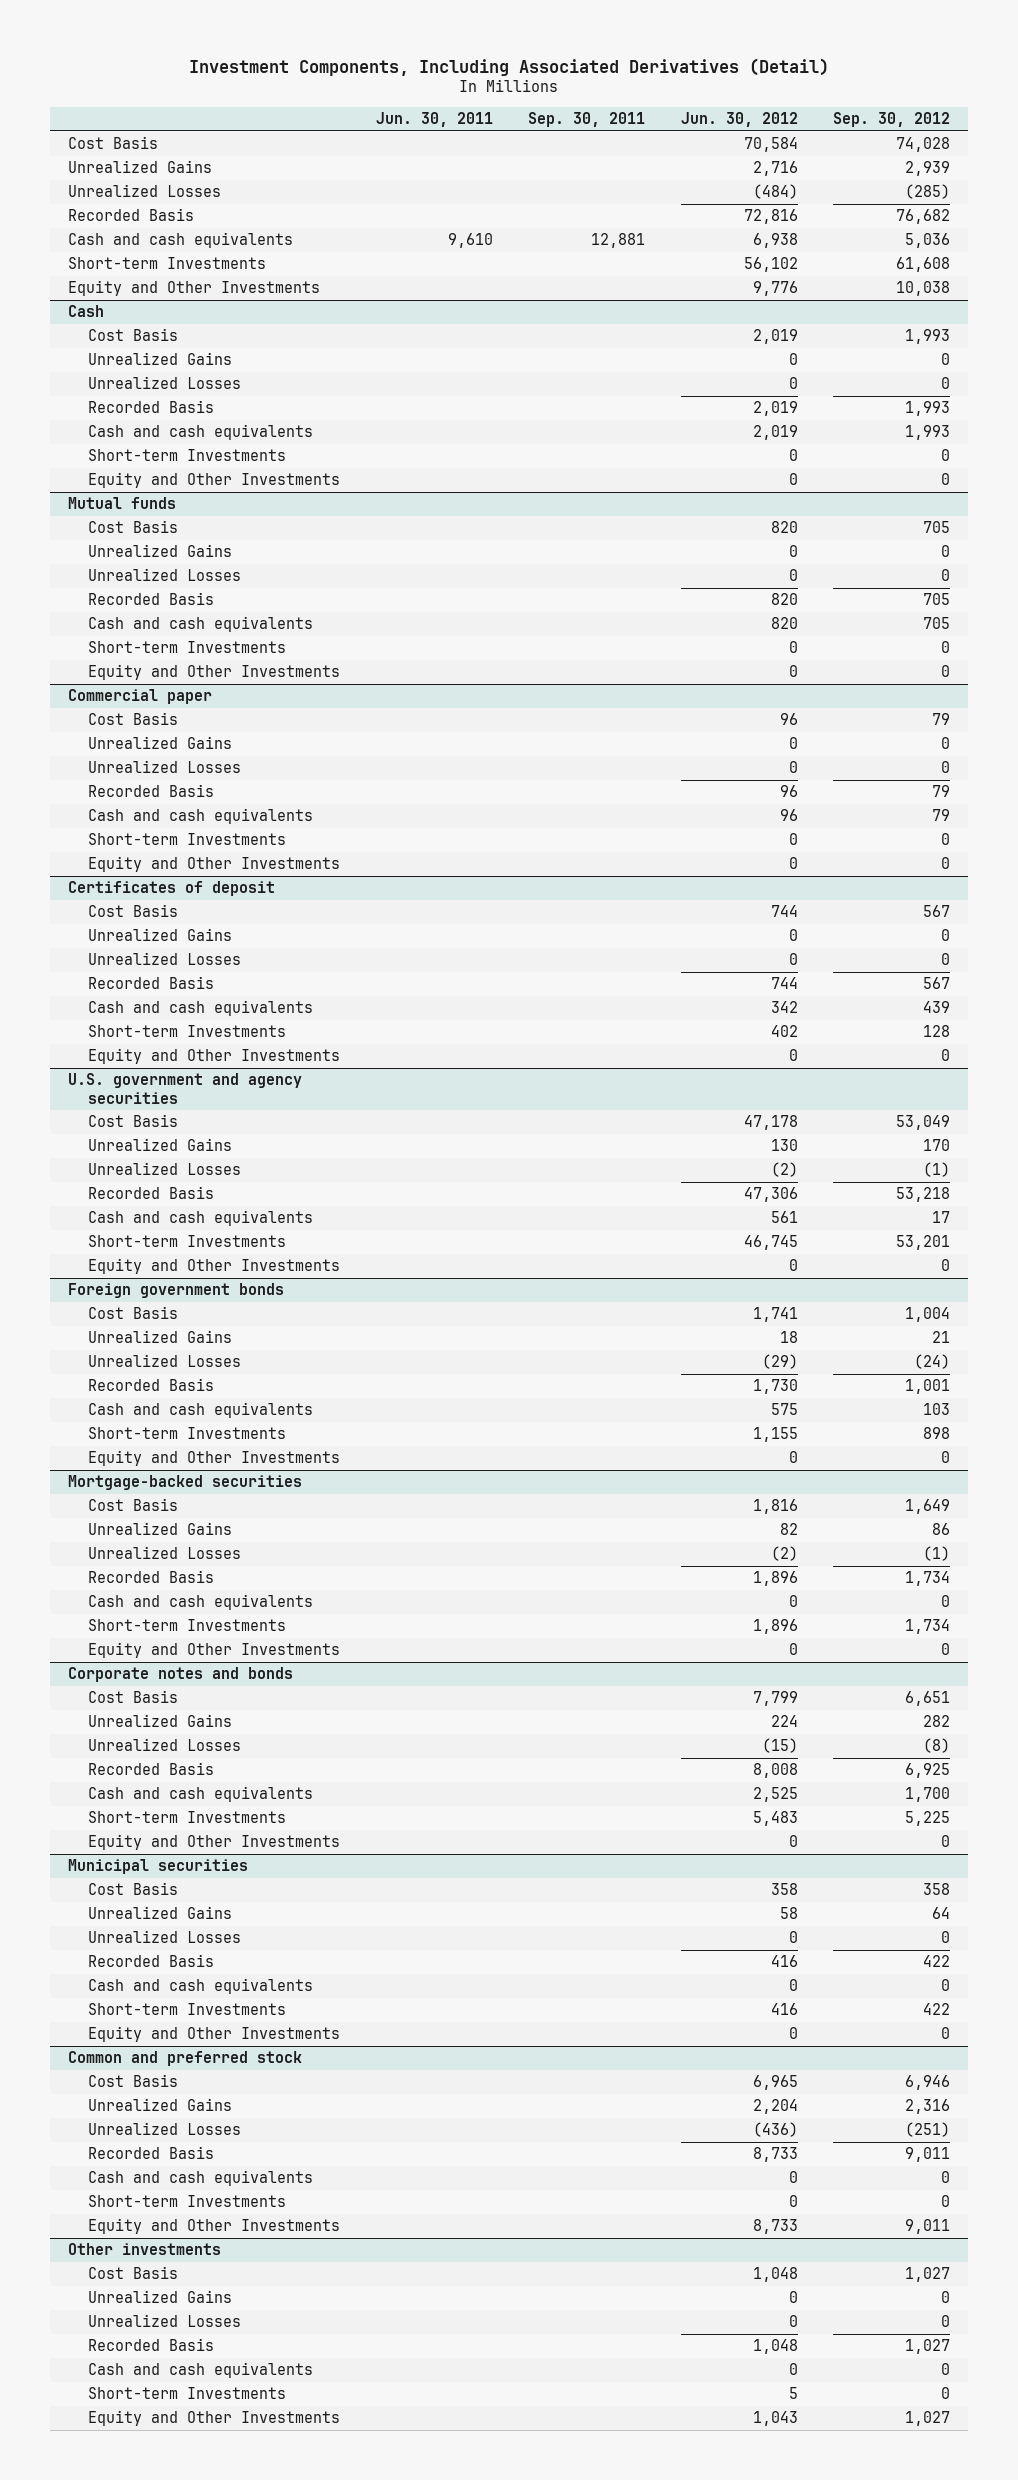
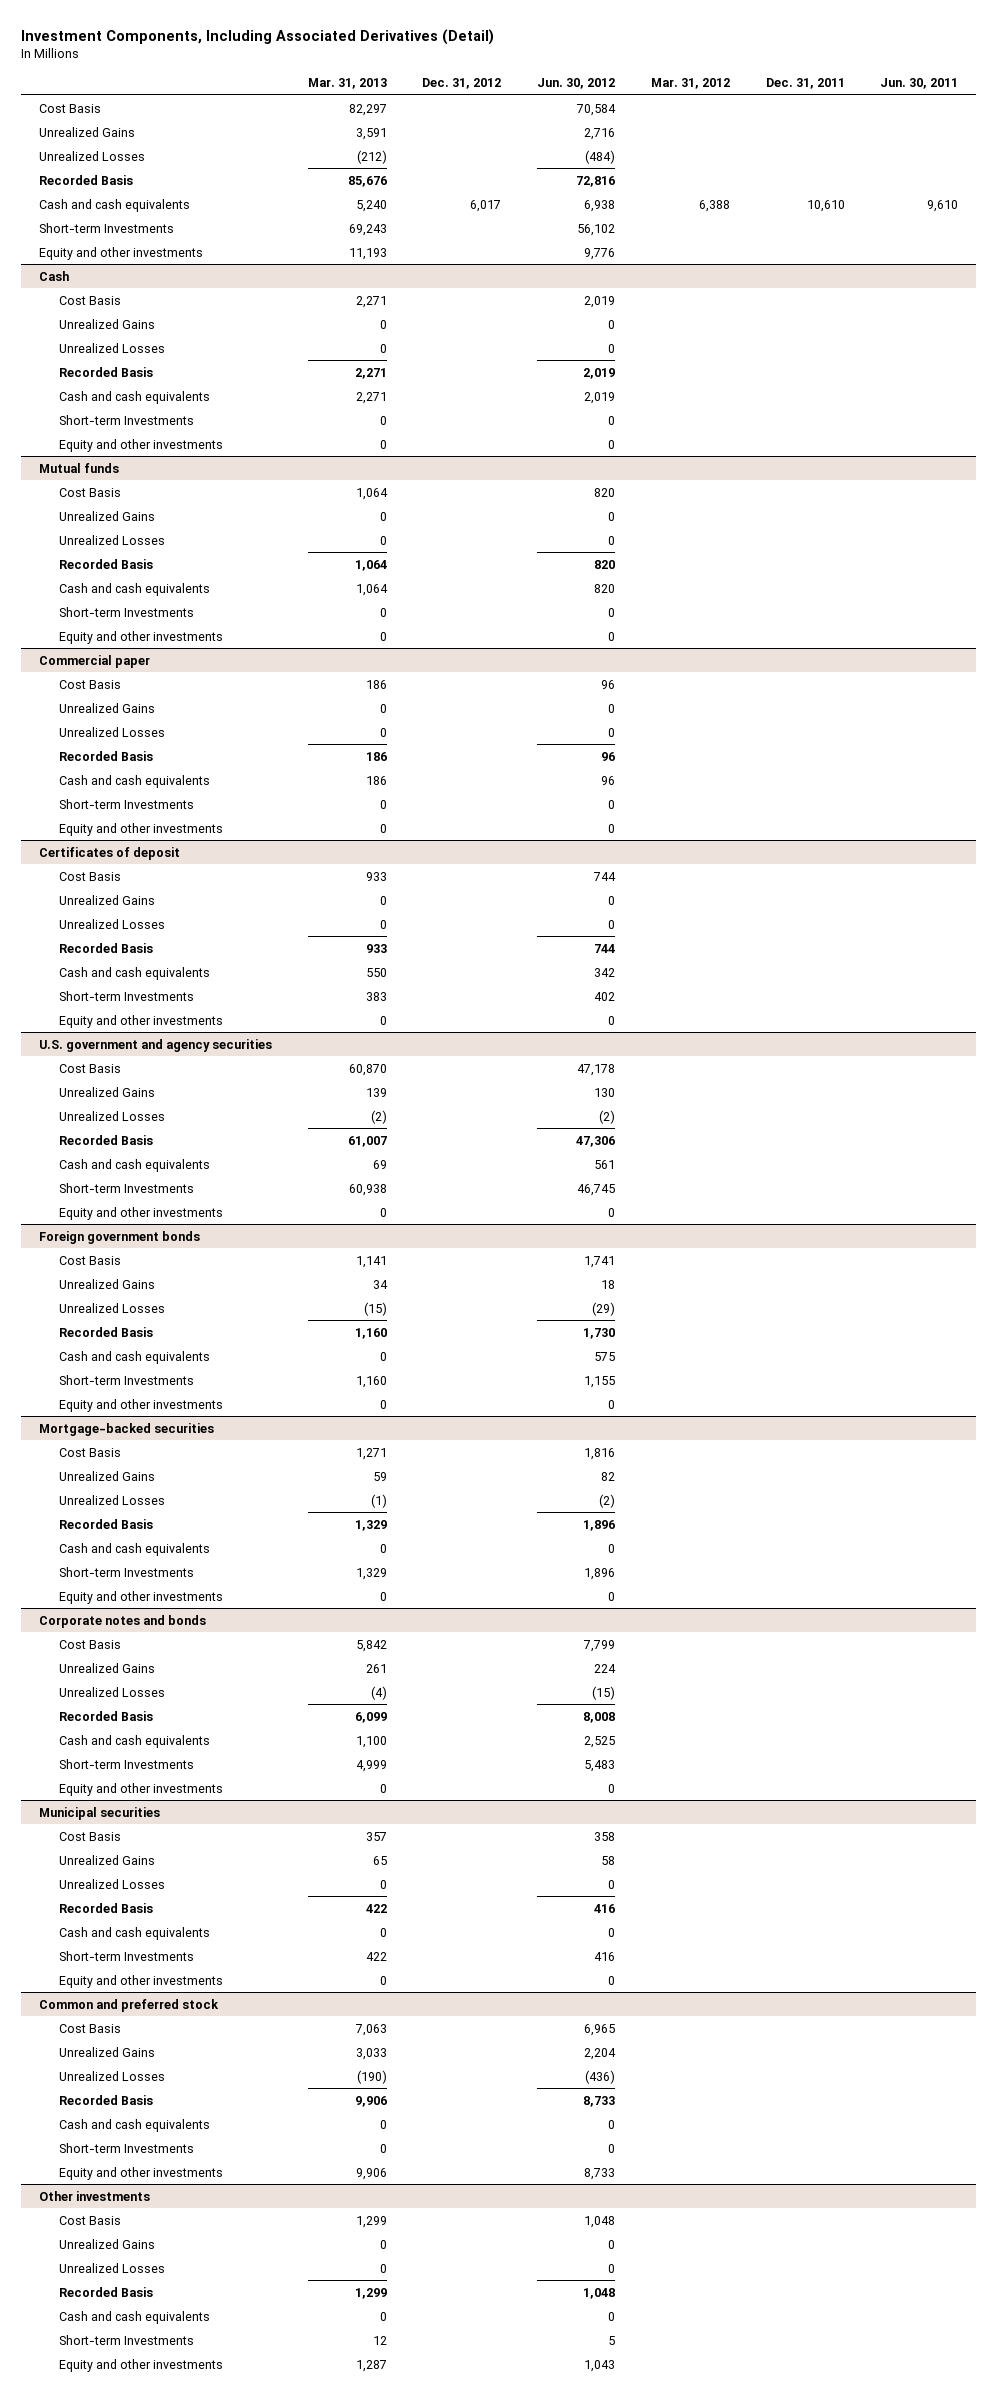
- | Jun. 30, 2011 | Sep. 30, 2011 | Jun. 30, 2012 | Sep. 30, 2012
+ | Mar. 31, 2013 | Dec. 31, 2012 | Jun. 30, 2012 | Mar. 31, 2012 | Dec. 31, 2011 | Jun. 30, 2011
- Equity and Other Investments | | | 9,776 | 10,038
+ Equity and other investments | 11,193 | | 9,776 | | |
@ Cash
- Equity and Other Investments | | | 0 | 0
+ Equity and other investments | 0 | | 0 | | |
@ Mutual funds
- Equity and Other Investments | | | 0 | 0
+ Equity and other investments | 0 | | 0 | | |
@ Commercial paper
- Equity and Other Investments | | | 0 | 0
+ Equity and other investments | 0 | | 0 | | |
@ Certificates of deposit
- Equity and Other Investments | | | 0 | 0
+ Equity and other investments | 0 | | 0 | | |
@ U.S. government and agency securities
- Equity and Other Investments | | | 0 | 0
+ Equity and other investments | 0 | | 0 | | |
@ Foreign government bonds
- Equity and Other Investments | | | 0 | 0
+ Equity and other investments | 0 | | 0 | | |
@ Mortgage-backed securities
- Equity and Other Investments | | | 0 | 0
+ Equity and other investments | 0 | | 0 | | |
@ Corporate notes and bonds
- Equity and Other Investments | | | 0 | 0
+ Equity and other investments | 0 | | 0 | | |
@ Municipal securities
- Equity and Other Investments | | | 0 | 0
+ Equity and other investments | 0 | | 0 | | |
@ Common and preferred stock
- Equity and Other Investments | | | 8,733 | 9,011
+ Equity and other investments | 9,906 | | 8,733 | | |
@ Other investments
- Equity and Other Investments | | | 1,043 | 1,027
+ Equity and other investments | 1,287 | | 1,043 | | |

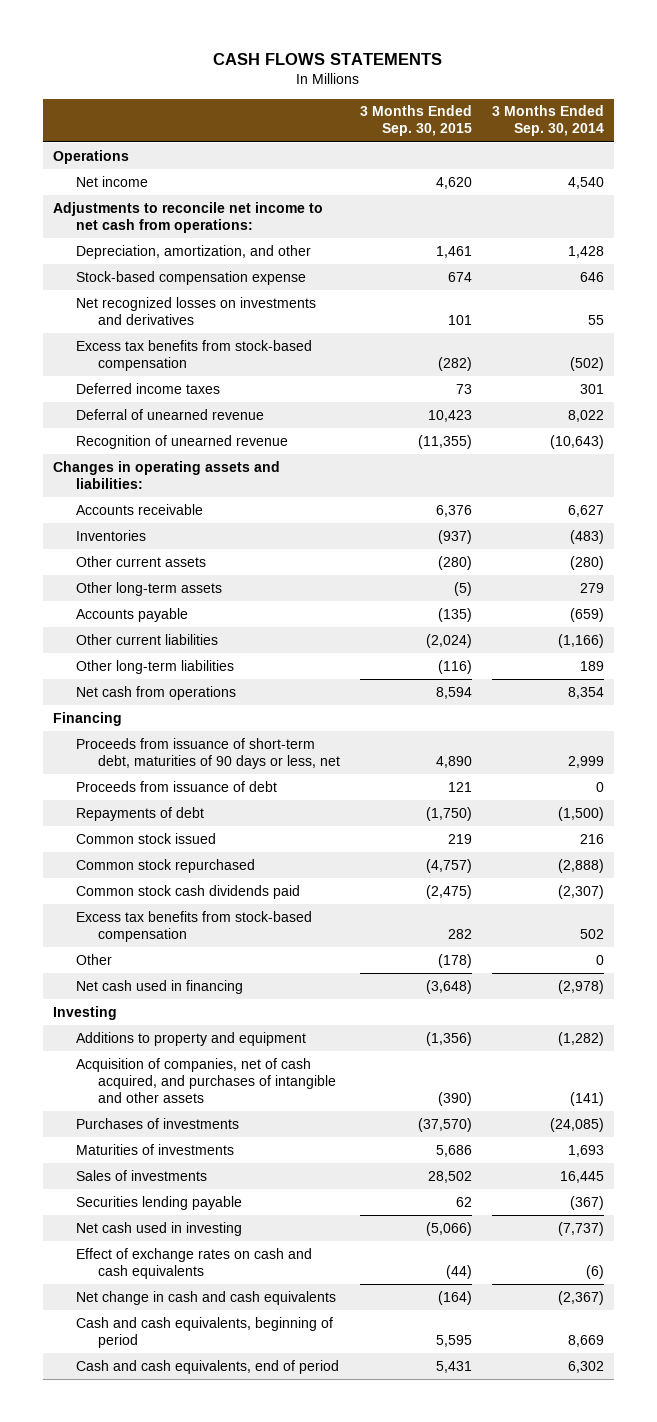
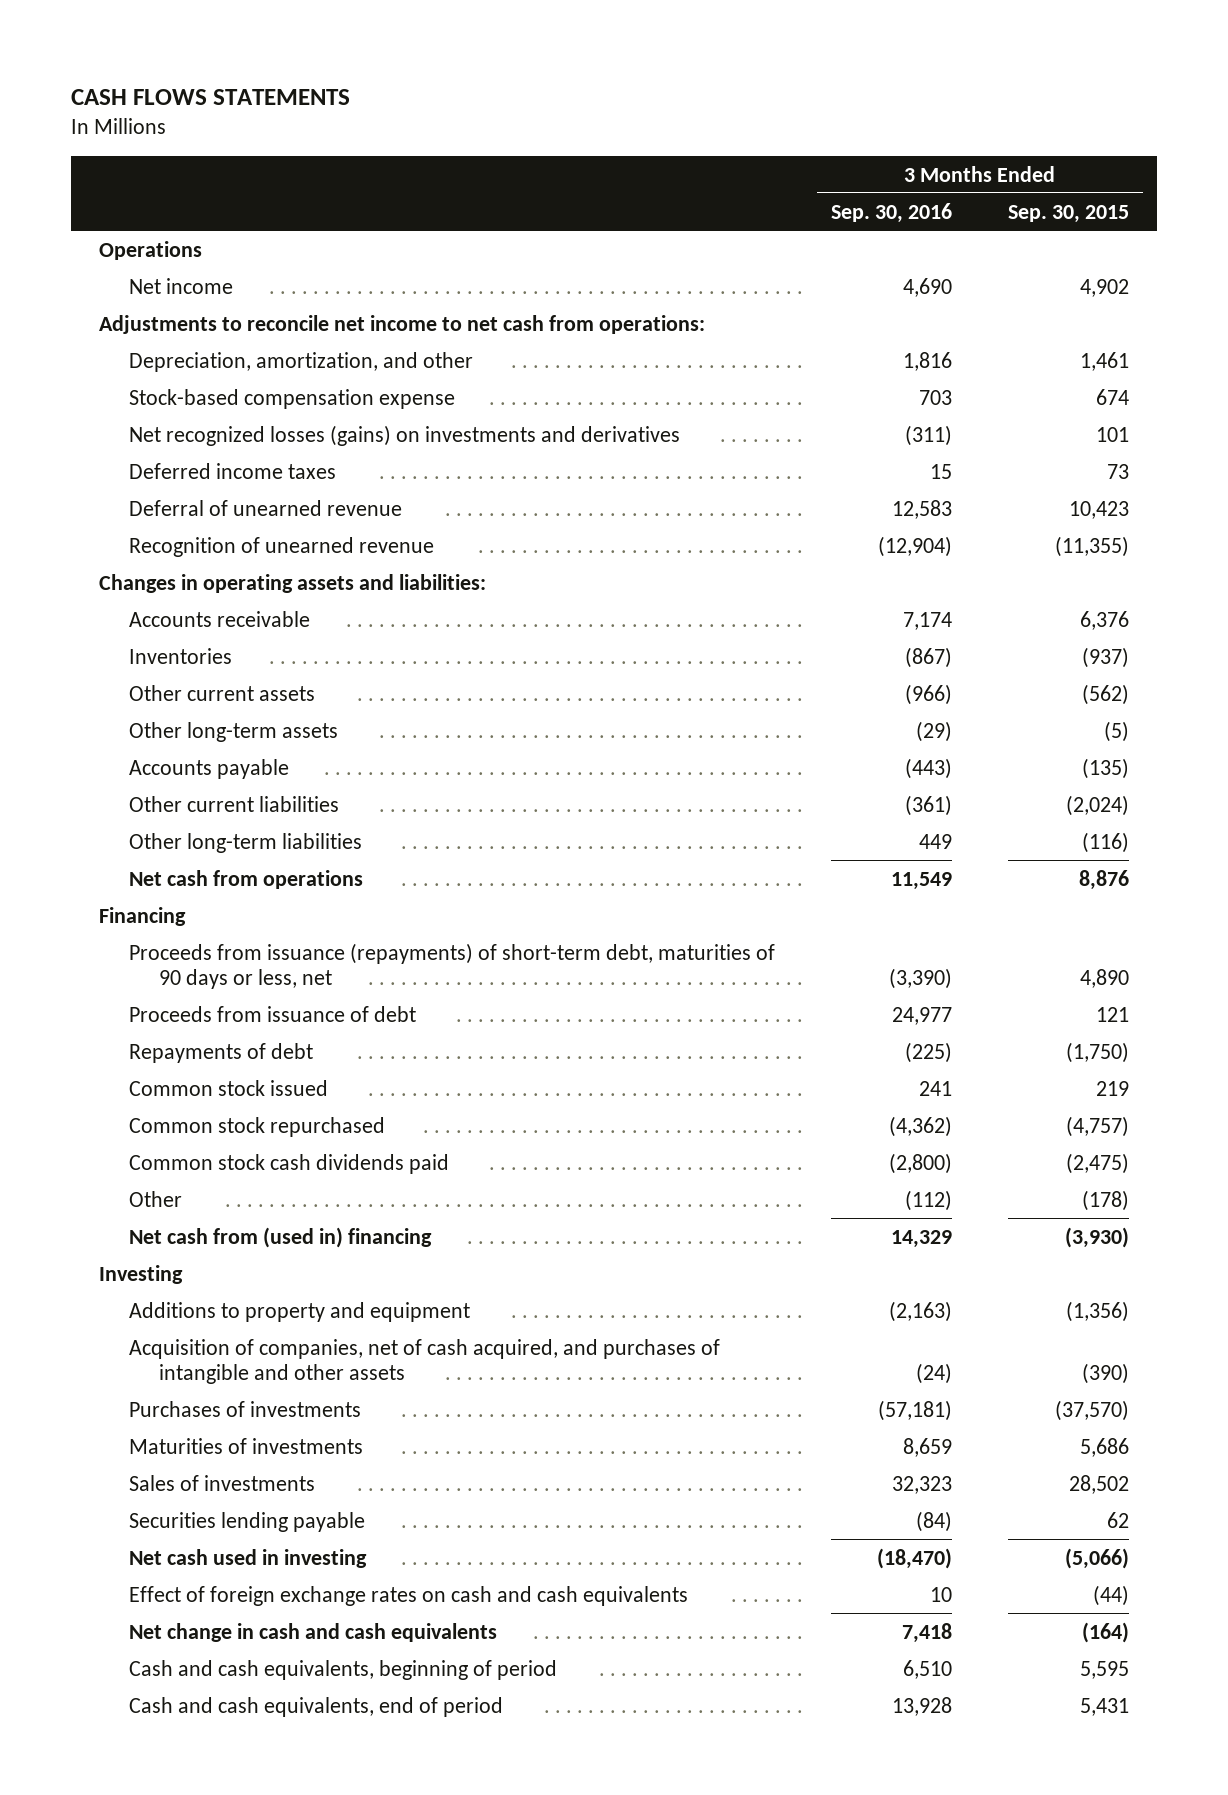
- | 3 Months Ended Sep. 30, 2015 | 3 Months Ended Sep. 30, 2014
+ | 3 Months Ended Sep. 30, 2016 | 3 Months Ended Sep. 30, 2015
- Net income | 4,620 | 4,540
+ Net income | 4,690 | 4,902
- Net recognized losses on investments and derivatives | 101 | 55
- Excess tax benefits from stock-based compensation | (282) | (502)
+ Net recognized losses (gains) on investments and derivatives | (311) | 101
- Other current assets | (280) | (280)
+ Other current assets | (966) | (562)
- Net cash from operations | 8,594 | 8,354
+ Net cash from operations | 11,549 | 8,876
- Proceeds from issuance of short-term debt, maturities of 90 days or less, net | 4,890 | 2,999
+ Proceeds from issuance (repayments) of short-term debt, maturities of 90 days or less, net | (3,390) | 4,890
- Excess tax benefits from stock-based compensation | 282 | 502
- Net cash used in financing | (3,648) | (2,978)
+ Net cash from (used in) financing | 14,329 | (3,930)
- Effect of exchange rates on cash and cash equivalents | (44) | (6)
+ Effect of foreign exchange rates on cash and cash equivalents | 10 | (44)

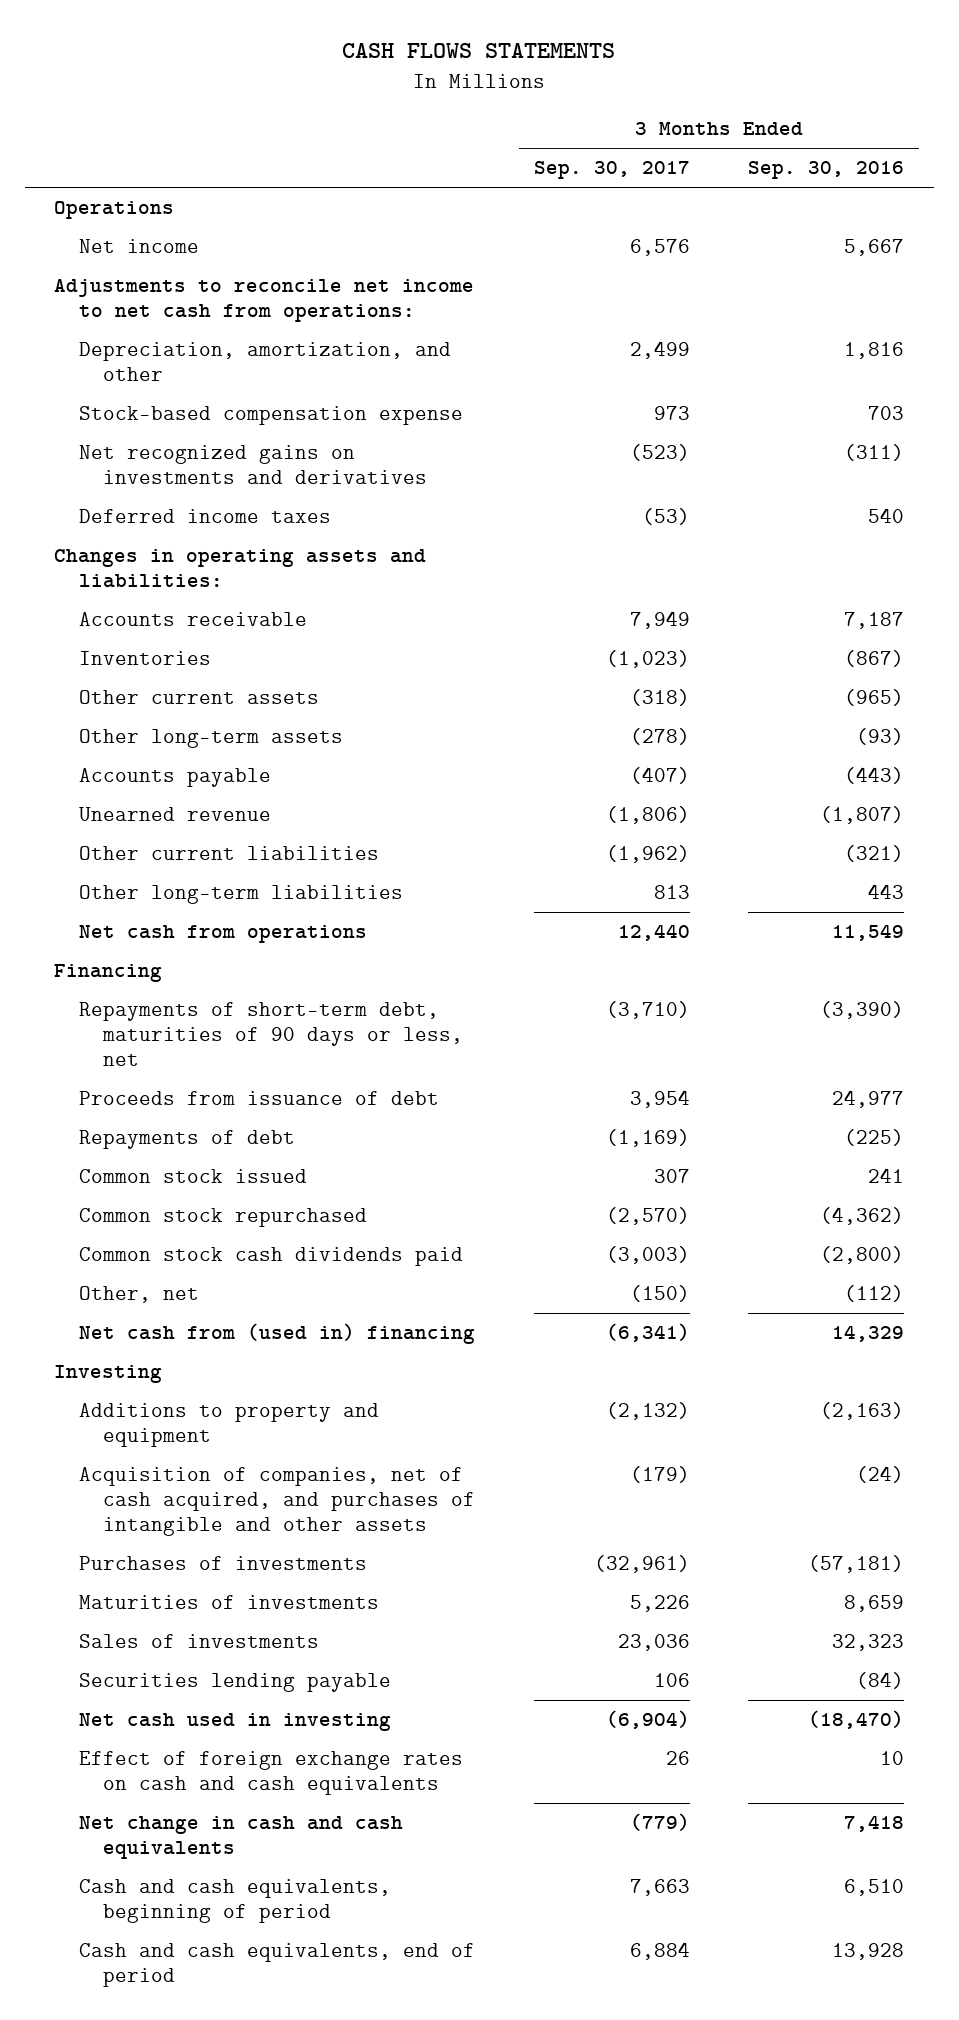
- | 3 Months Ended Sep. 30, 2016 | 3 Months Ended Sep. 30, 2015
+ | 3 Months Ended Sep. 30, 2017 | 3 Months Ended Sep. 30, 2016
- Net income | 4,690 | 4,902
+ Net income | 6,576 | 5,667
- Net recognized losses (gains) on investments and derivatives | (311) | 101
- Deferred income taxes | 15 | 73
- Deferral of unearned revenue | 12,583 | 10,423
- Recognition of unearned revenue | (12,904) | (11,355)
+ Net recognized gains on investments and derivatives | (523) | (311)
+ Deferred income taxes | (53) | 540
- Accounts receivable | 7,174 | 6,376
+ Accounts receivable | 7,949 | 7,187
- Other current assets | (966) | (562)
- Other long-term assets | (29) | (5)
+ Other current assets | (318) | (965)
+ Other long-term assets | (278) | (93)
- Other current liabilities | (361) | (2,024)
- Other long-term liabilities | 449 | (116)
+ Unearned revenue | (1,806) | (1,807)
+ Other current liabilities | (1,962) | (321)
+ Other long-term liabilities | 813 | 443
- Proceeds from issuance (repayments) of short-term debt, maturities of 90 days or less, net | (3,390) | 4,890
+ Repayments of short-term debt, maturities of 90 days or less, net | (3,710) | (3,390)
- Other | (112) | (178)
+ Other, net | (150) | (112)

